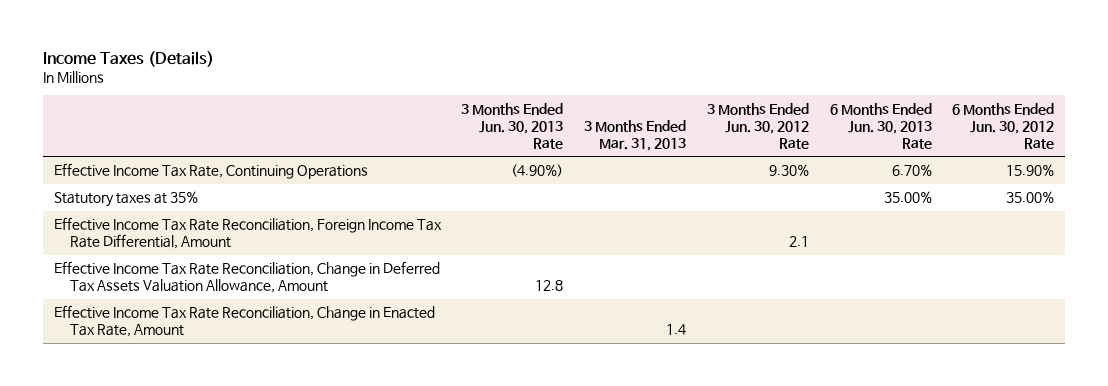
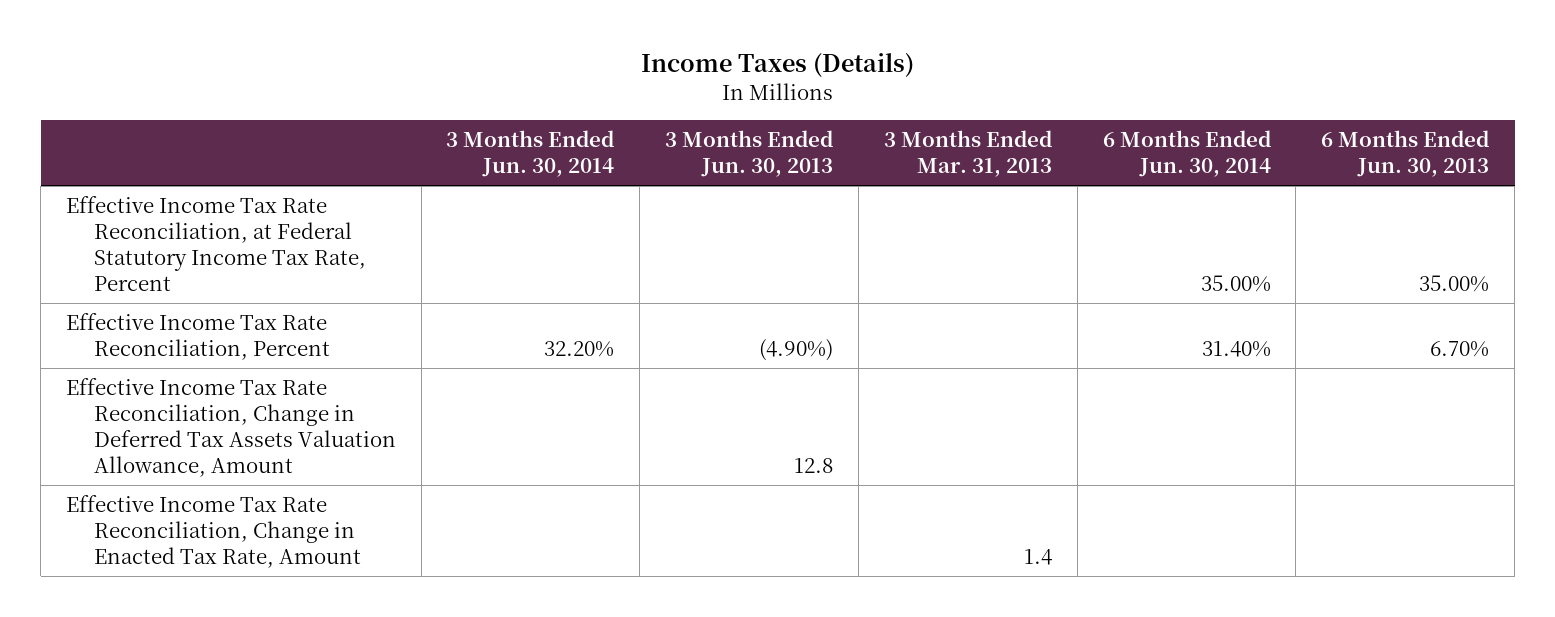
- | 3 Months Ended Jun. 30, 2013 Rate | 3 Months Ended Mar. 31, 2013 | 3 Months Ended Jun. 30, 2012 Rate | 6 Months Ended Jun. 30, 2013 Rate | 6 Months Ended Jun. 30, 2012 Rate
+ | 3 Months Ended Jun. 30, 2014 | 3 Months Ended Jun. 30, 2013 | 3 Months Ended Mar. 31, 2013 | 6 Months Ended Jun. 30, 2014 | 6 Months Ended Jun. 30, 2013
- Effective Income Tax Rate, Continuing Operations | (4.90%) | | 9.30% | 6.70% | 15.90%
- Statutory taxes at 35% | | | | 35.00% | 35.00%
- Effective Income Tax Rate Reconciliation, Foreign Income Tax Rate Differential, Amount | | | 2.1 | |
+ Effective Income Tax Rate Reconciliation, at Federal Statutory Income Tax Rate, Percent | | | | 35.00% | 35.00%
+ Effective Income Tax Rate Reconciliation, Percent | 32.20% | (4.90%) | | 31.40% | 6.70%

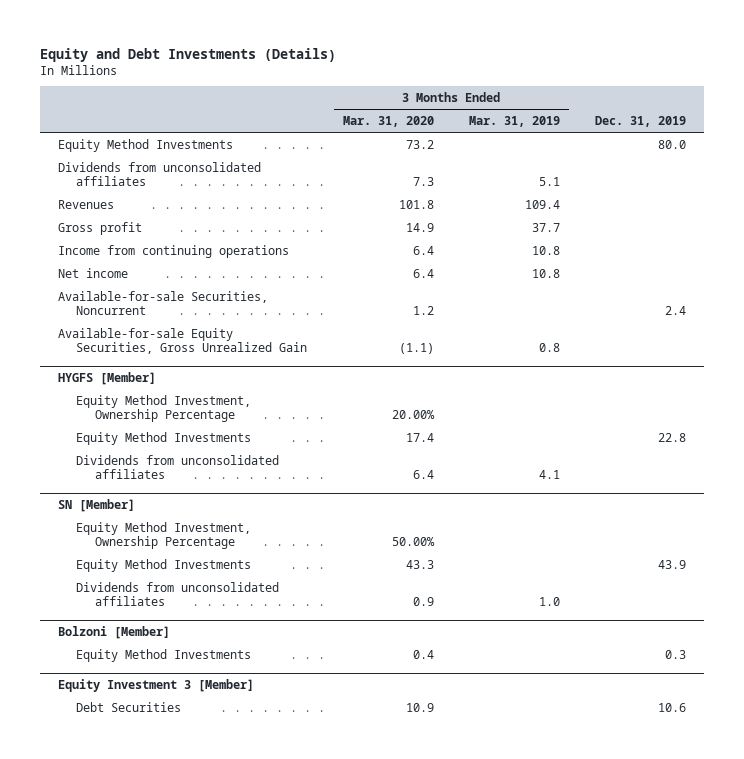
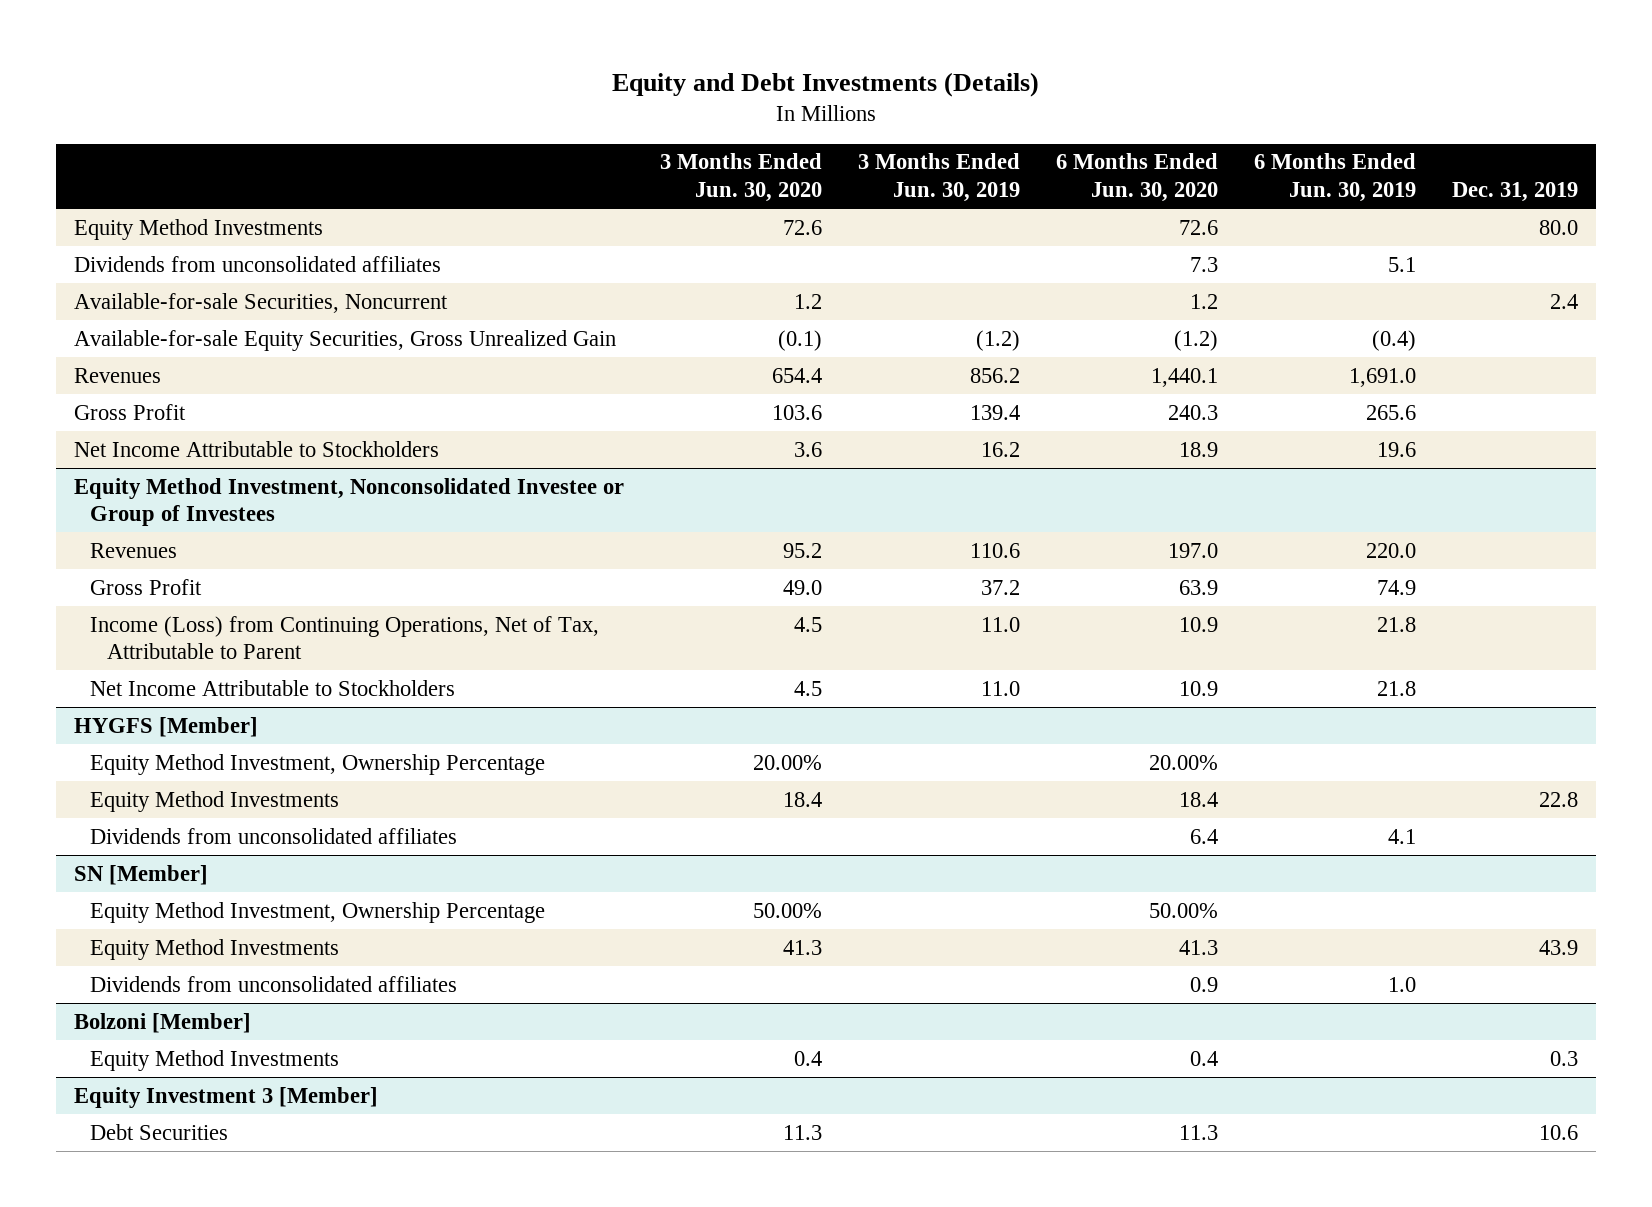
- | 3 Months Ended Mar. 31, 2020 | 3 Months Ended Mar. 31, 2019 | Dec. 31, 2019
+ | 3 Months Ended Jun. 30, 2020 | 3 Months Ended Jun. 30, 2019 | 6 Months Ended Jun. 30, 2020 | 6 Months Ended Jun. 30, 2019 | Dec. 31, 2019
- Gross profit | 14.9 | 37.7 |
- Income from continuing operations | 6.4 | 10.8 |
- Net income | 6.4 | 10.8 |
moved down: Revenues | 654.4 | 856.2 | 1,440.1 | 1,691.0 |
+ Gross Profit | 103.6 | 139.4 | 240.3 | 265.6 |
+ Net Income Attributable to Stockholders | 3.6 | 16.2 | 18.9 | 19.6 |
+ Equity Method Investment, Nonconsolidated Investee or Group of Investees
+ Revenues | 95.2 | 110.6 | 197.0 | 220.0 |
+ Gross Profit | 49.0 | 37.2 | 63.9 | 74.9 |
+ Income (Loss) from Continuing Operations, Net of Tax, Attributable to Parent | 4.5 | 11.0 | 10.9 | 21.8 |
+ Net Income Attributable to Stockholders | 4.5 | 11.0 | 10.9 | 21.8 |

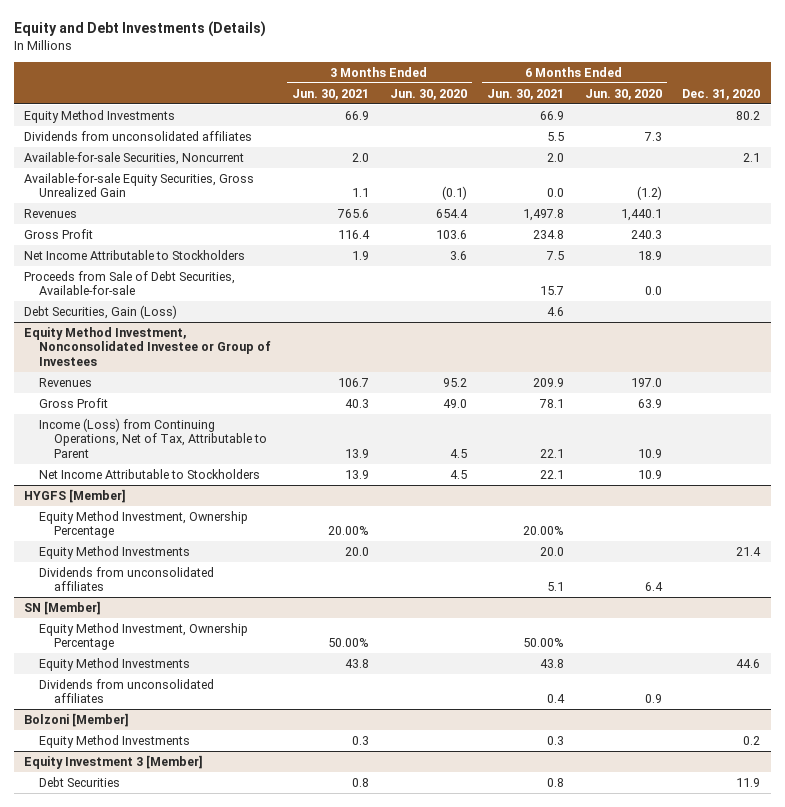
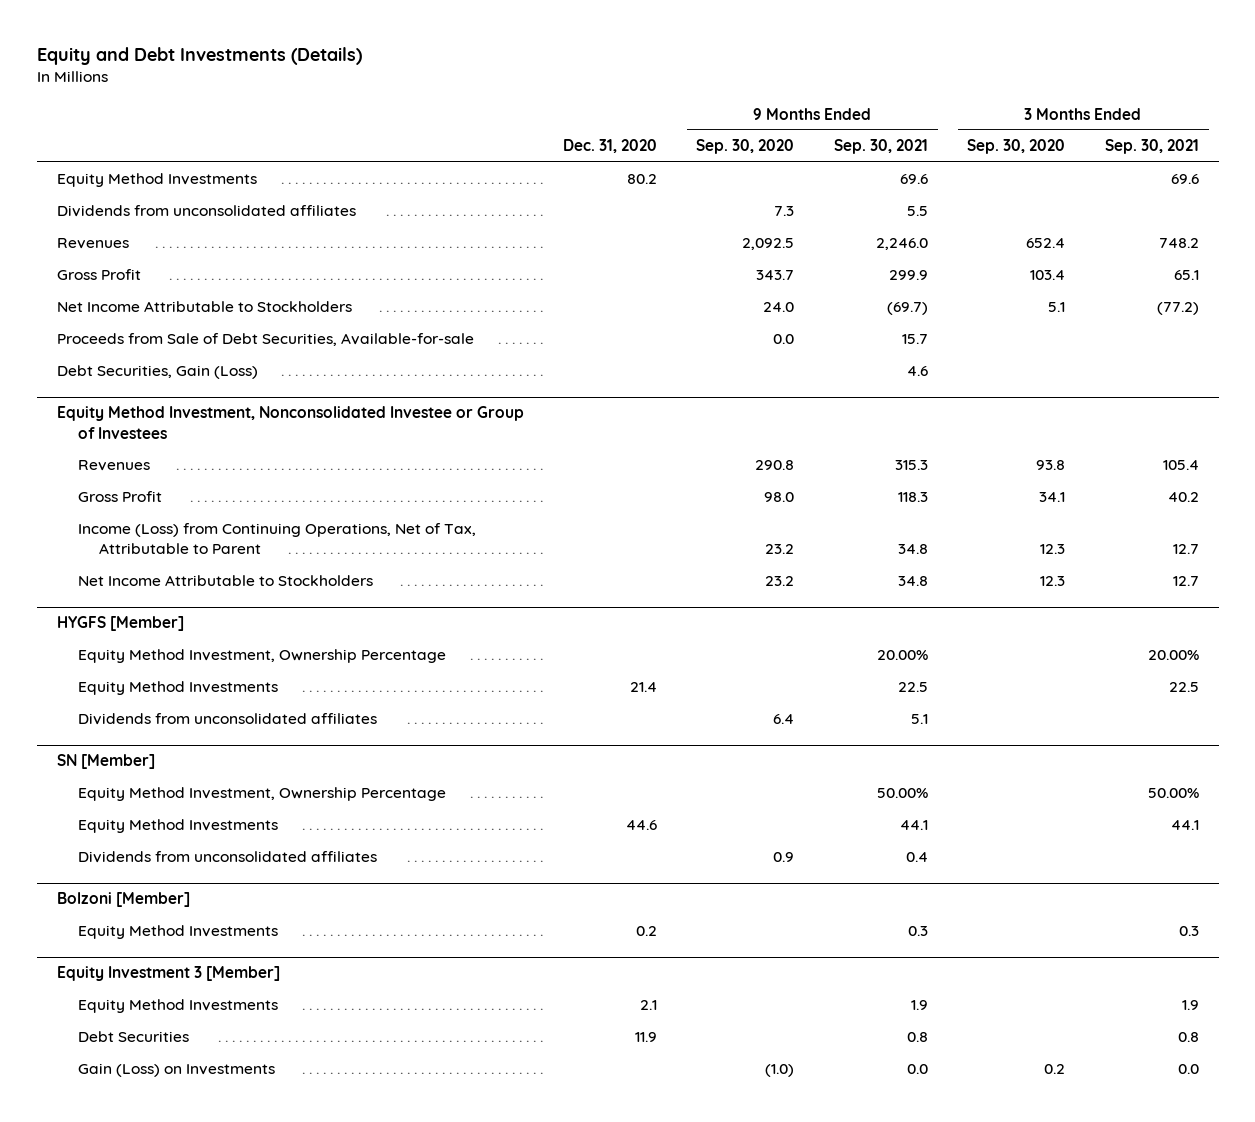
- | 3 Months Ended Jun. 30, 2021 | 3 Months Ended Jun. 30, 2020 | 6 Months Ended Jun. 30, 2021 | 6 Months Ended Jun. 30, 2020 | Dec. 31, 2020
+ | Dec. 31, 2020 | 9 Months Ended Sep. 30, 2020 | 9 Months Ended Sep. 30, 2021 | 3 Months Ended Sep. 30, 2020 | 3 Months Ended Sep. 30, 2021
- Available-for-sale Securities, Noncurrent | 2.0 | | 2.0 | | 2.1
- Available-for-sale Equity Securities, Gross Unrealized Gain | 1.1 | (0.1) | 0.0 | (1.2) |
@ Equity Investment 3 [Member]
+ Equity Method Investments | 2.1 | | 1.9 | | 1.9
+ Gain (Loss) on Investments | | (1.0) | 0.0 | 0.2 | 0.0

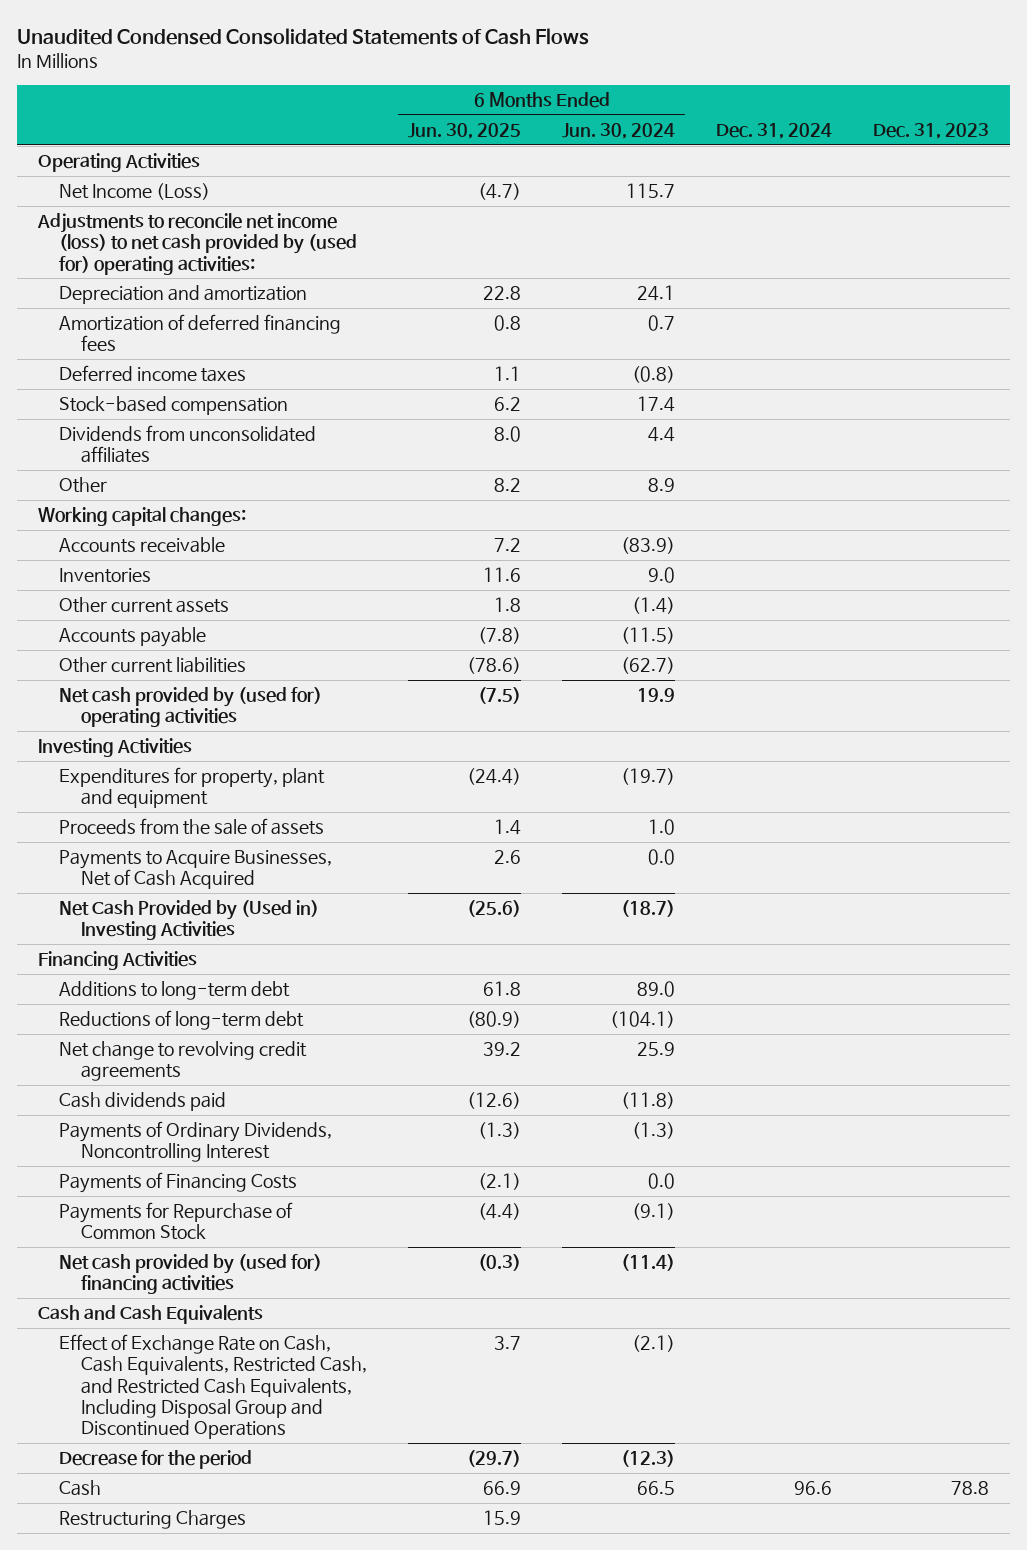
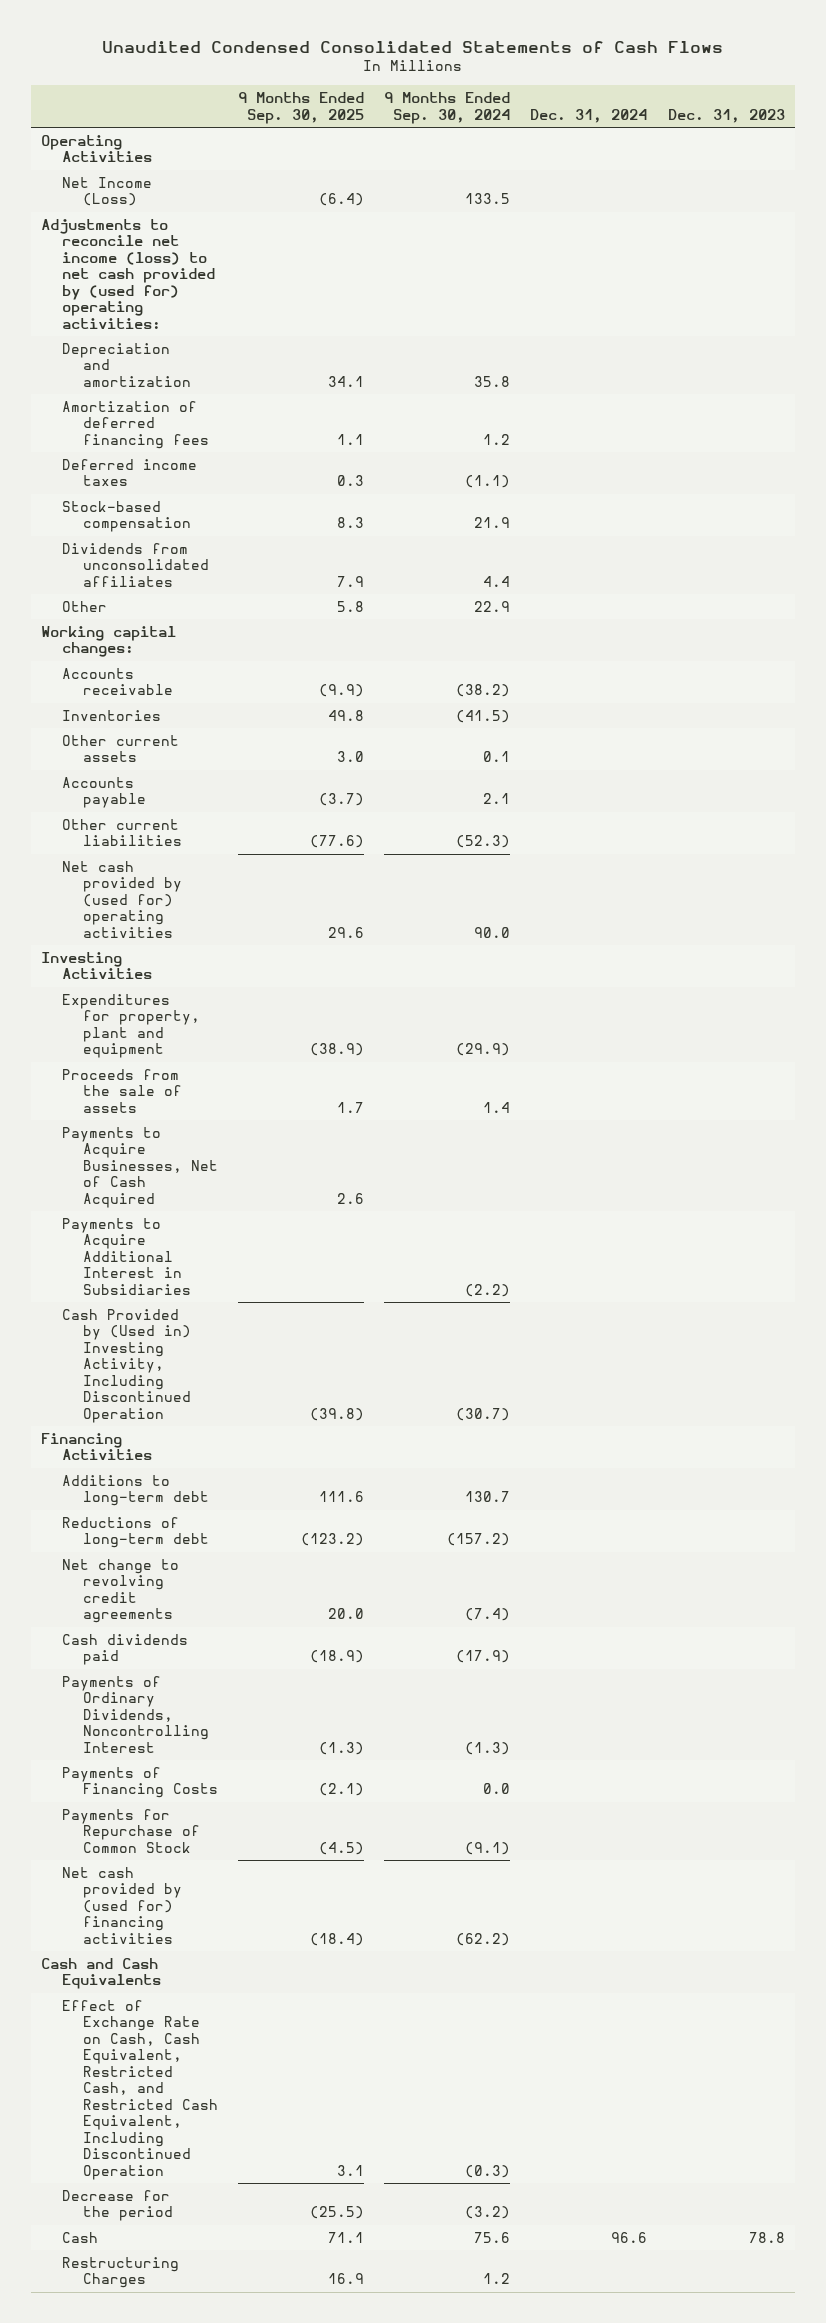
- | 6 Months Ended Jun. 30, 2025 | 6 Months Ended Jun. 30, 2024 | Dec. 31, 2024 | Dec. 31, 2023
+ | 9 Months Ended Sep. 30, 2025 | 9 Months Ended Sep. 30, 2024 | Dec. 31, 2024 | Dec. 31, 2023
- Net Cash Provided by (Used in) Investing Activities | (25.6) | (18.7) | |
+ Payments to Acquire Additional Interest in Subsidiaries | | (2.2) | |
+ Cash Provided by (Used in) Investing Activity, Including Discontinued Operation | (39.8) | (30.7) | |
- Effect of Exchange Rate on Cash, Cash Equivalents, Restricted Cash, and Restricted Cash Equivalents, Including Disposal Group and Discontinued Operations | 3.7 | (2.1) | |
+ Effect of Exchange Rate on Cash, Cash Equivalent, Restricted Cash, and Restricted Cash Equivalent, Including Discontinued Operation | 3.1 | (0.3) | |

